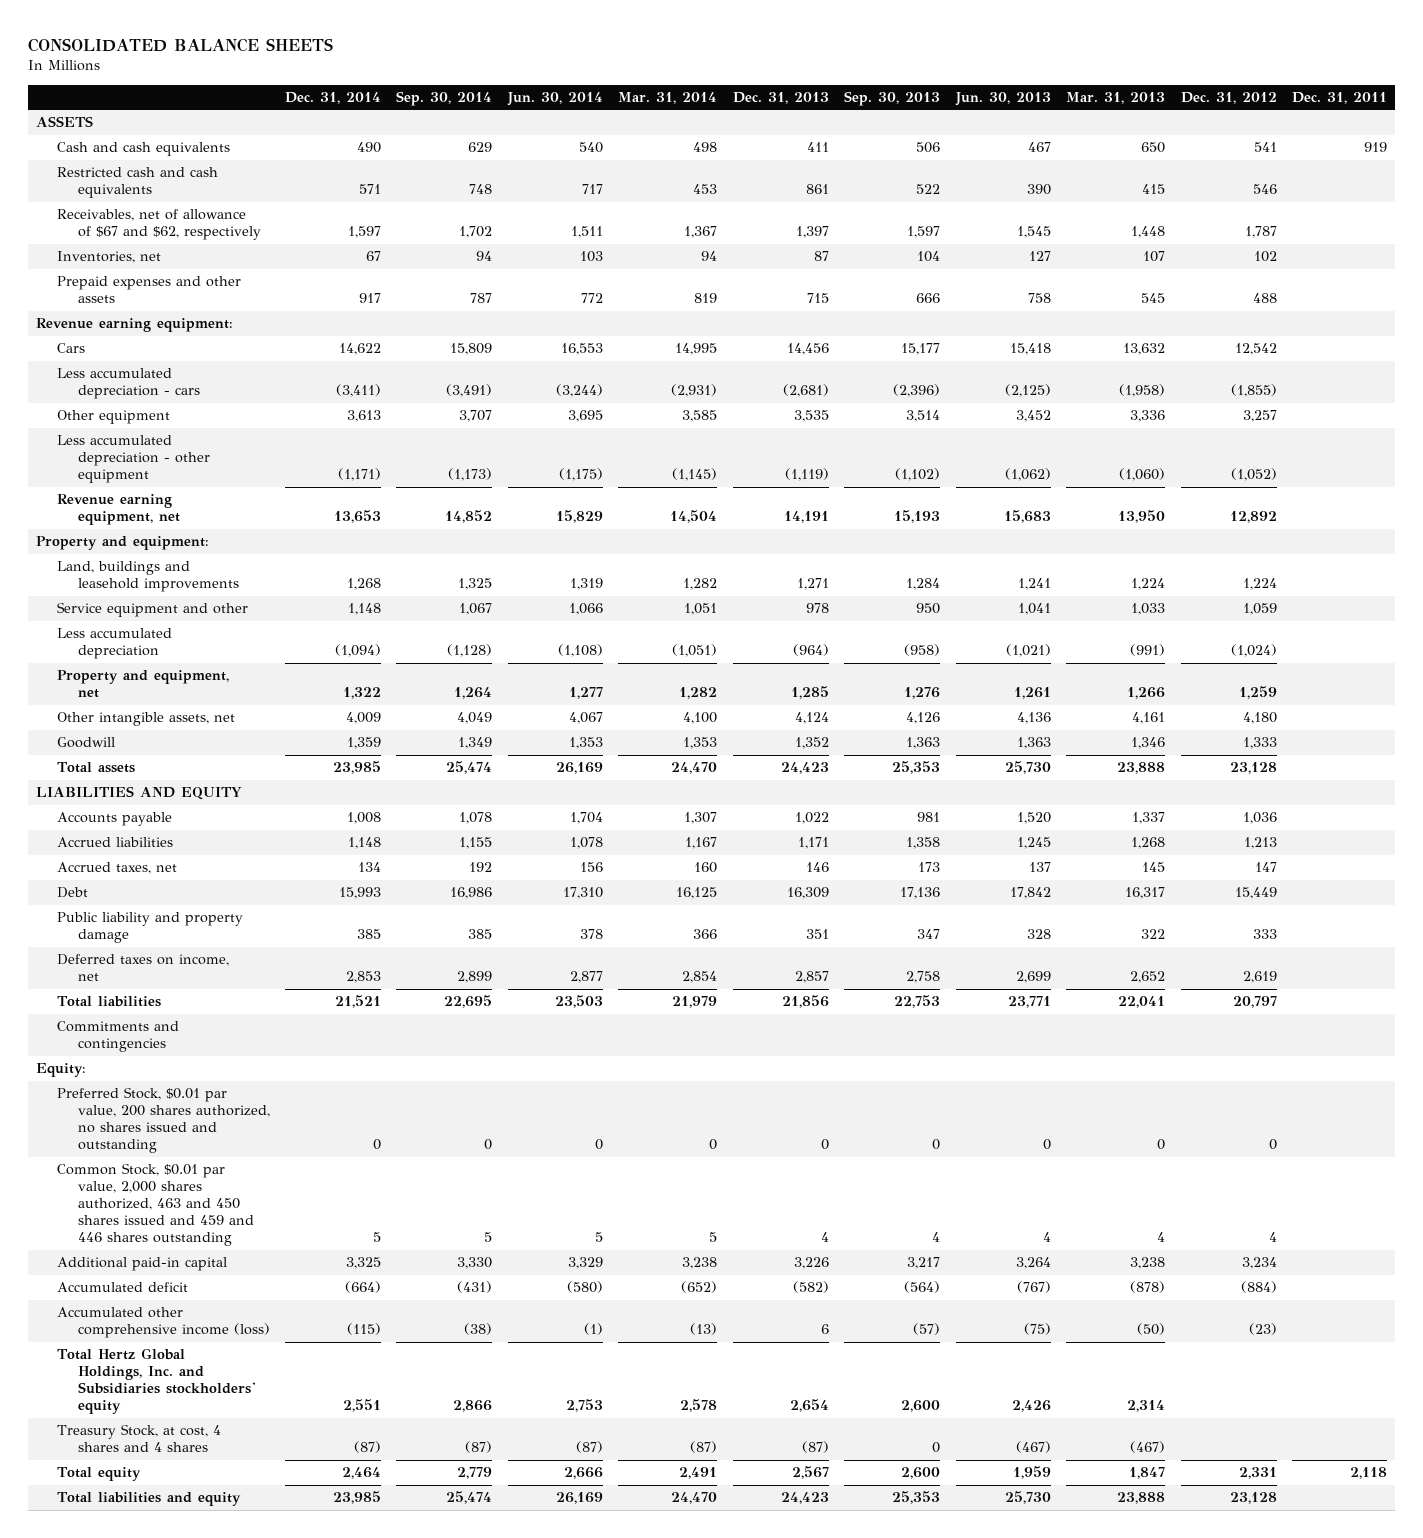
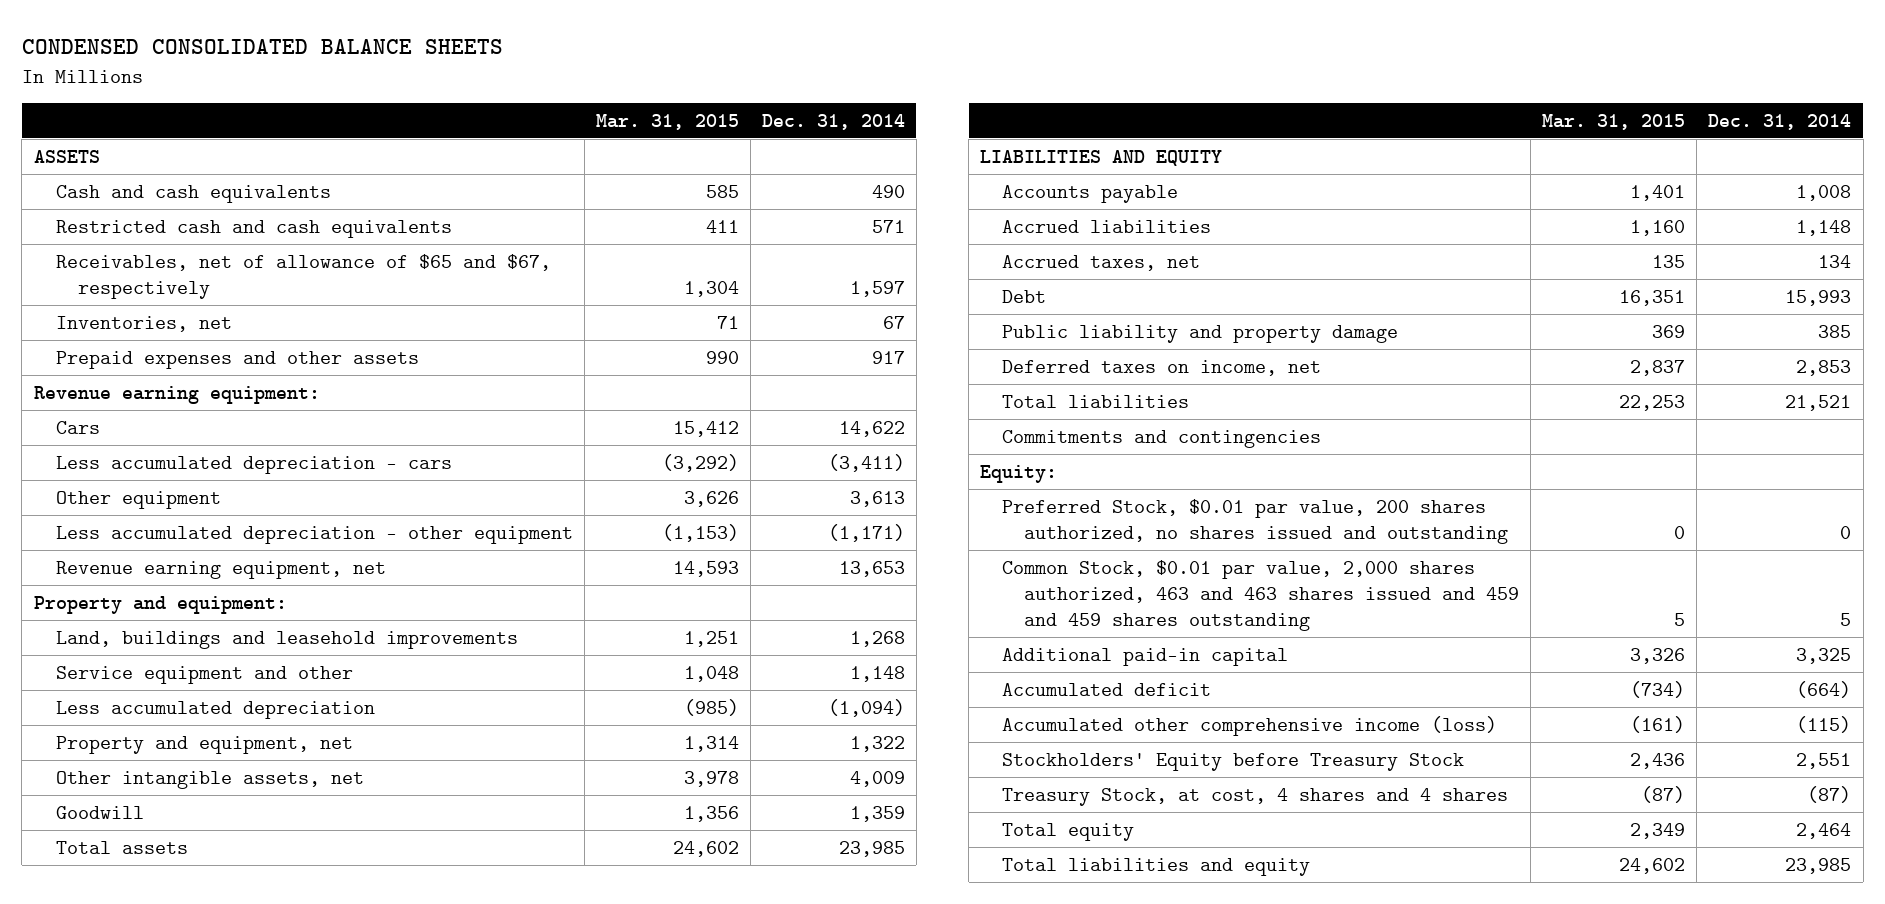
- CONSOLIDATED BALANCE SHEETS
+ CONDENSED CONSOLIDATED BALANCE SHEETS
- | Dec. 31, 2014 | Sep. 30, 2014 | Jun. 30, 2014 | Mar. 31, 2014 | Dec. 31, 2013 | Sep. 30, 2013 | Jun. 30, 2013 | Mar. 31, 2013 | Dec. 31, 2012 | Dec. 31, 2011
+ | Mar. 31, 2015 | Dec. 31, 2014
- Receivables, net of allowance of $67 and $62, respectively | 1,597 | 1,702 | 1,511 | 1,367 | 1,397 | 1,597 | 1,545 | 1,448 | 1,787 |
+ Receivables, net of allowance of $65 and $67, respectively | 1,304 | 1,597
- Common Stock, $0.01 par value, 2,000 shares authorized, 463 and 450 shares issued and 459 and 446 shares outstanding | 5 | 5 | 5 | 5 | 4 | 4 | 4 | 4 | 4 |
+ Common Stock, $0.01 par value, 2,000 shares authorized, 463 and 463 shares issued and 459 and 459 shares outstanding | 5 | 5
- Total Hertz Global Holdings, Inc. and Subsidiaries stockholders' equity | 2,551 | 2,866 | 2,753 | 2,578 | 2,654 | 2,600 | 2,426 | 2,314 | |
+ Stockholders' Equity before Treasury Stock | 2,436 | 2,551

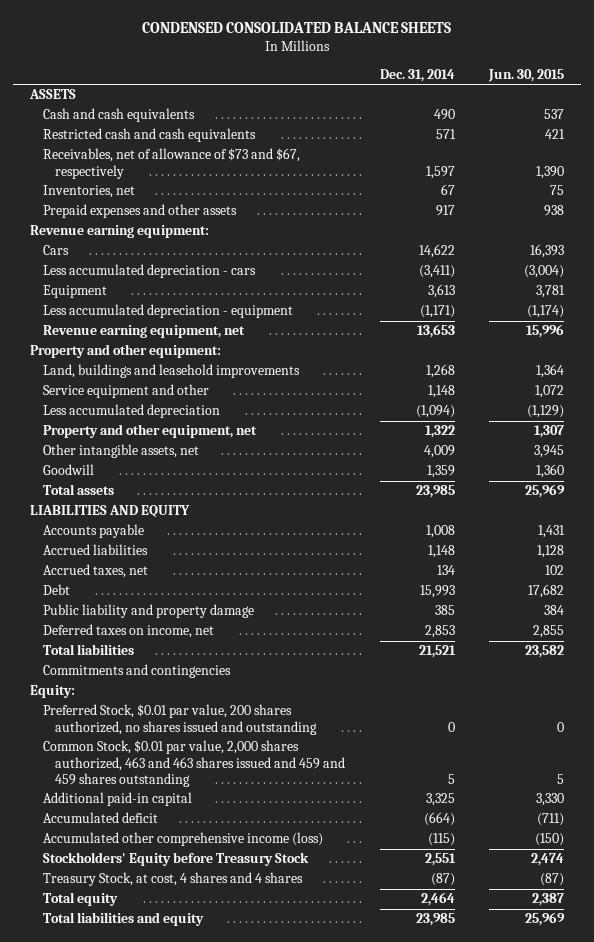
- | Mar. 31, 2015 | Dec. 31, 2014
+ | Dec. 31, 2014 | Jun. 30, 2015
- Receivables, net of allowance of $65 and $67, respectively | 1,304 | 1,597
+ Receivables, net of allowance of $73 and $67, respectively | 1,597 | 1,390
- Other equipment | 3,626 | 3,613
- Less accumulated depreciation - other equipment | (1,153) | (1,171)
+ Equipment | 3,613 | 3,781
+ Less accumulated depreciation - equipment | (1,171) | (1,174)
- Property and equipment:
+ Property and other equipment:
- Property and equipment, net | 1,314 | 1,322
+ Property and other equipment, net | 1,322 | 1,307

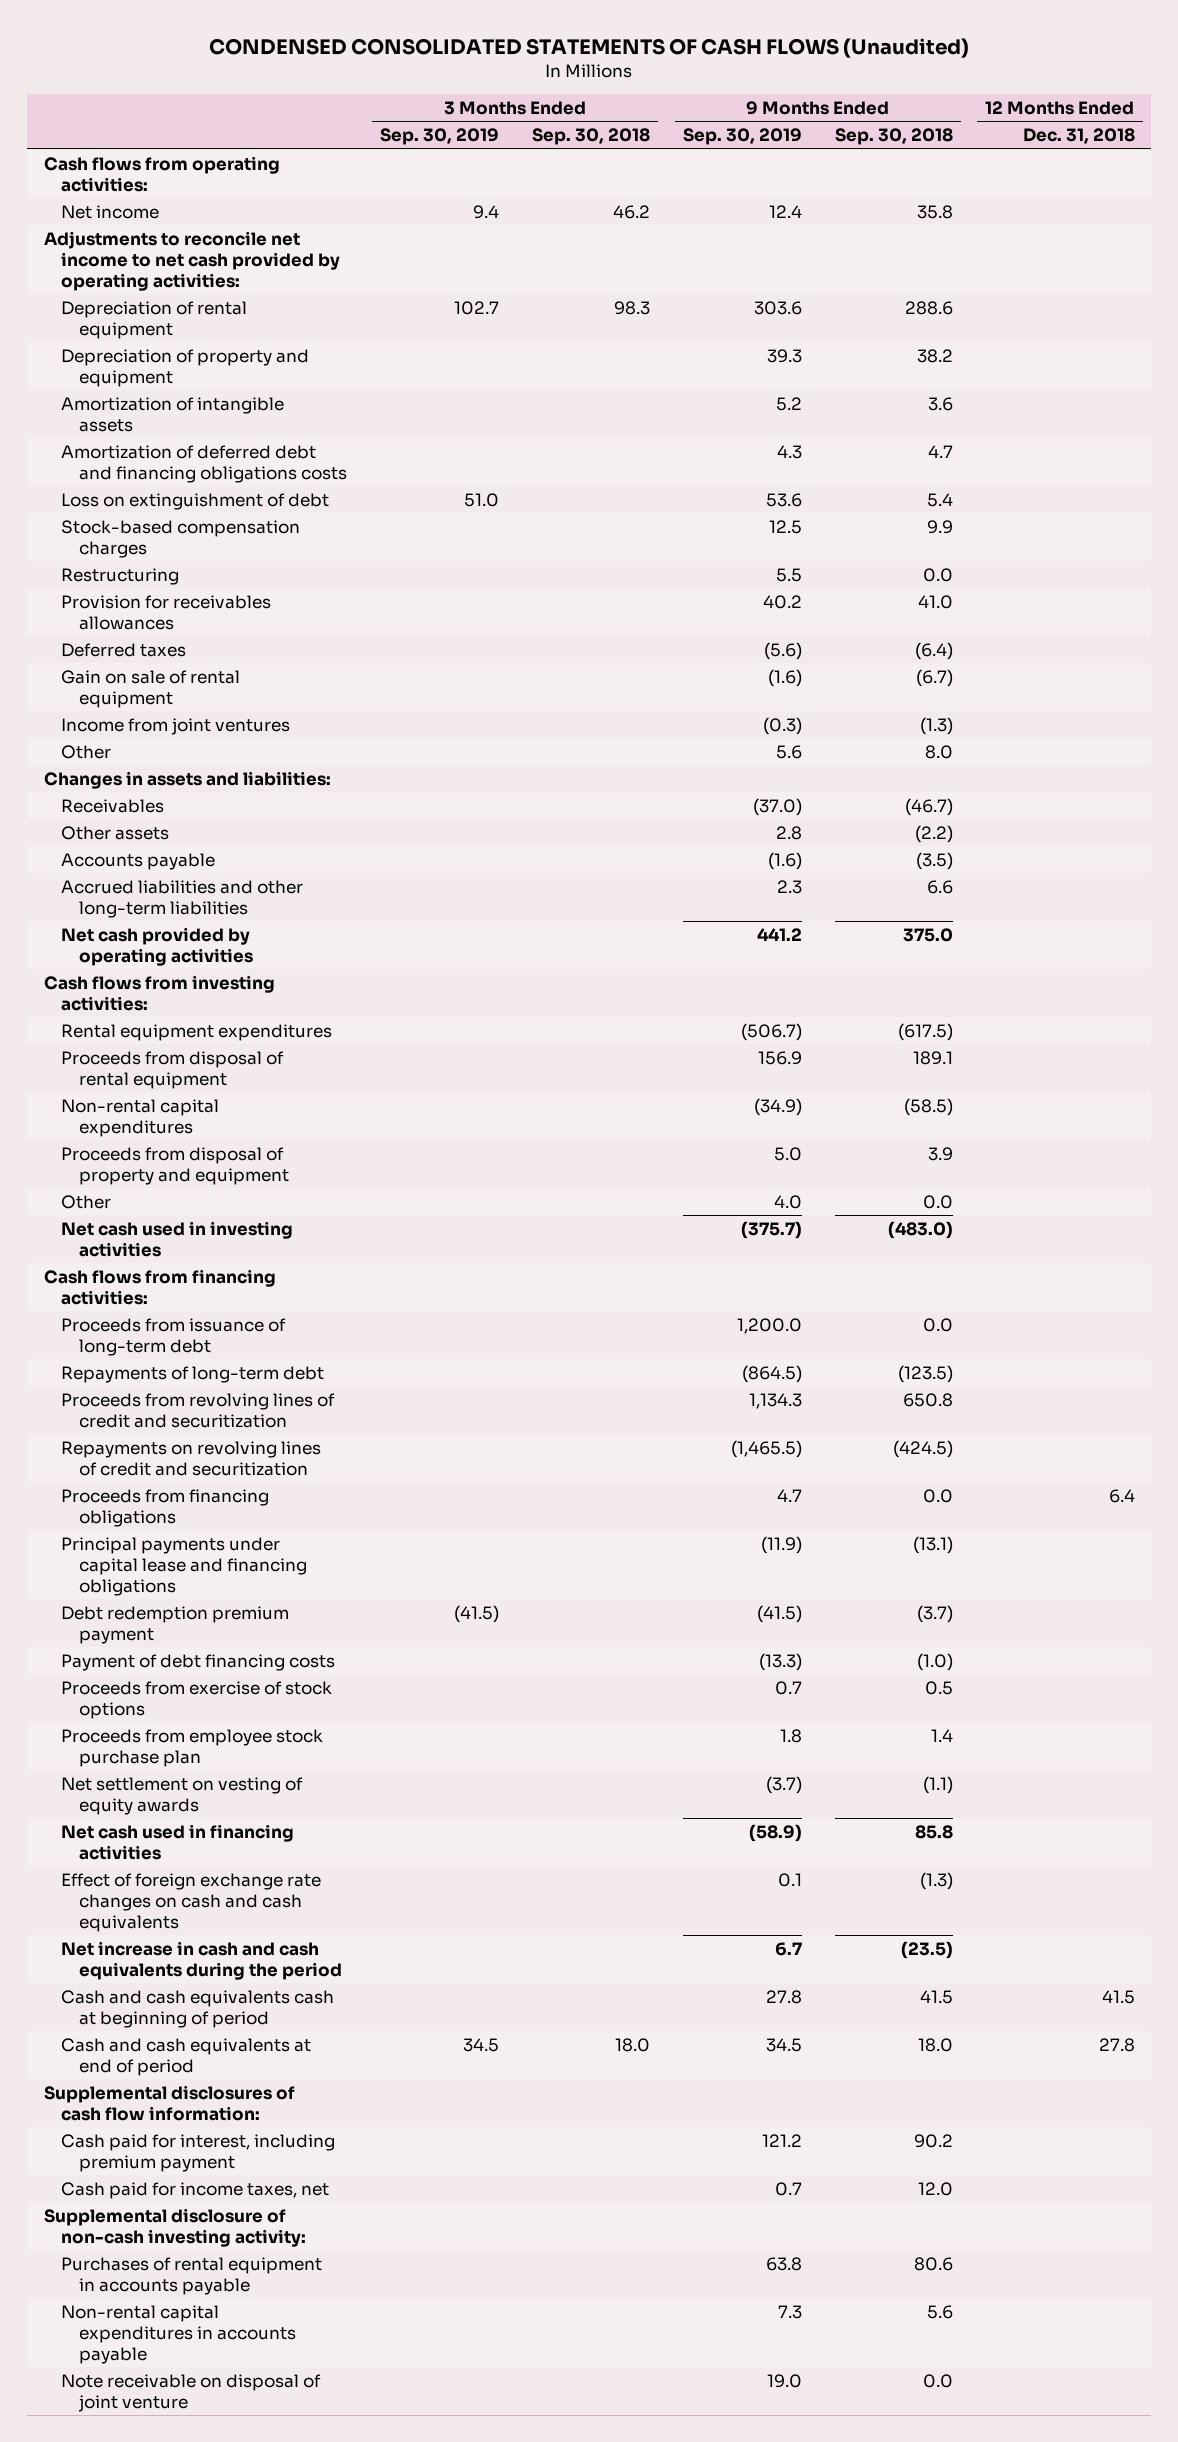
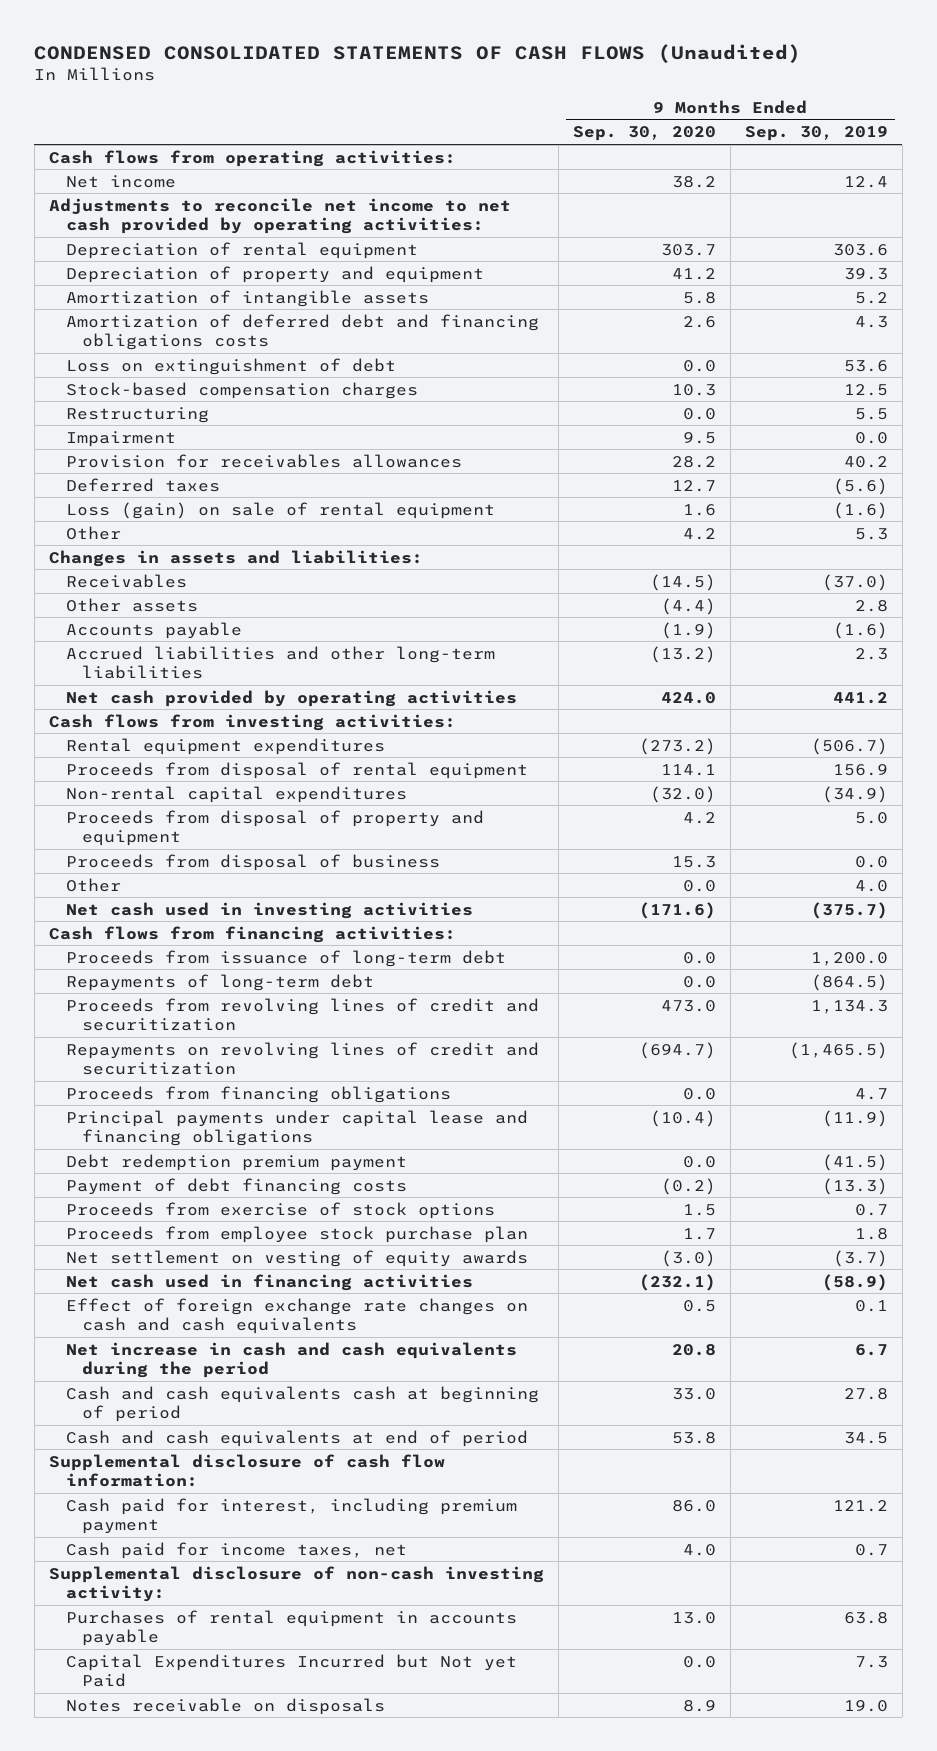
- | 3 Months Ended Sep. 30, 2019 | 3 Months Ended Sep. 30, 2018 | 9 Months Ended Sep. 30, 2019 | 9 Months Ended Sep. 30, 2018 | 12 Months Ended Dec. 31, 2018
+ | 9 Months Ended Sep. 30, 2020 | 9 Months Ended Sep. 30, 2019
+ Impairment | 9.5 | 0.0
- Gain on sale of rental equipment | | | (1.6) | (6.7) |
- Income from joint ventures | | | (0.3) | (1.3) |
- Other | | | 5.6 | 8.0 |
+ Loss (gain) on sale of rental equipment | 1.6 | (1.6)
+ Other | 4.2 | 5.3
+ Proceeds from disposal of business | 15.3 | 0.0
- Supplemental disclosures of cash flow information:
+ Supplemental disclosure of cash flow information:
- Non-rental capital expenditures in accounts payable | | | 7.3 | 5.6 |
- Note receivable on disposal of joint venture | | | 19.0 | 0.0 |
+ Capital Expenditures Incurred but Not yet Paid | 0.0 | 7.3
+ Notes receivable on disposals | 8.9 | 19.0

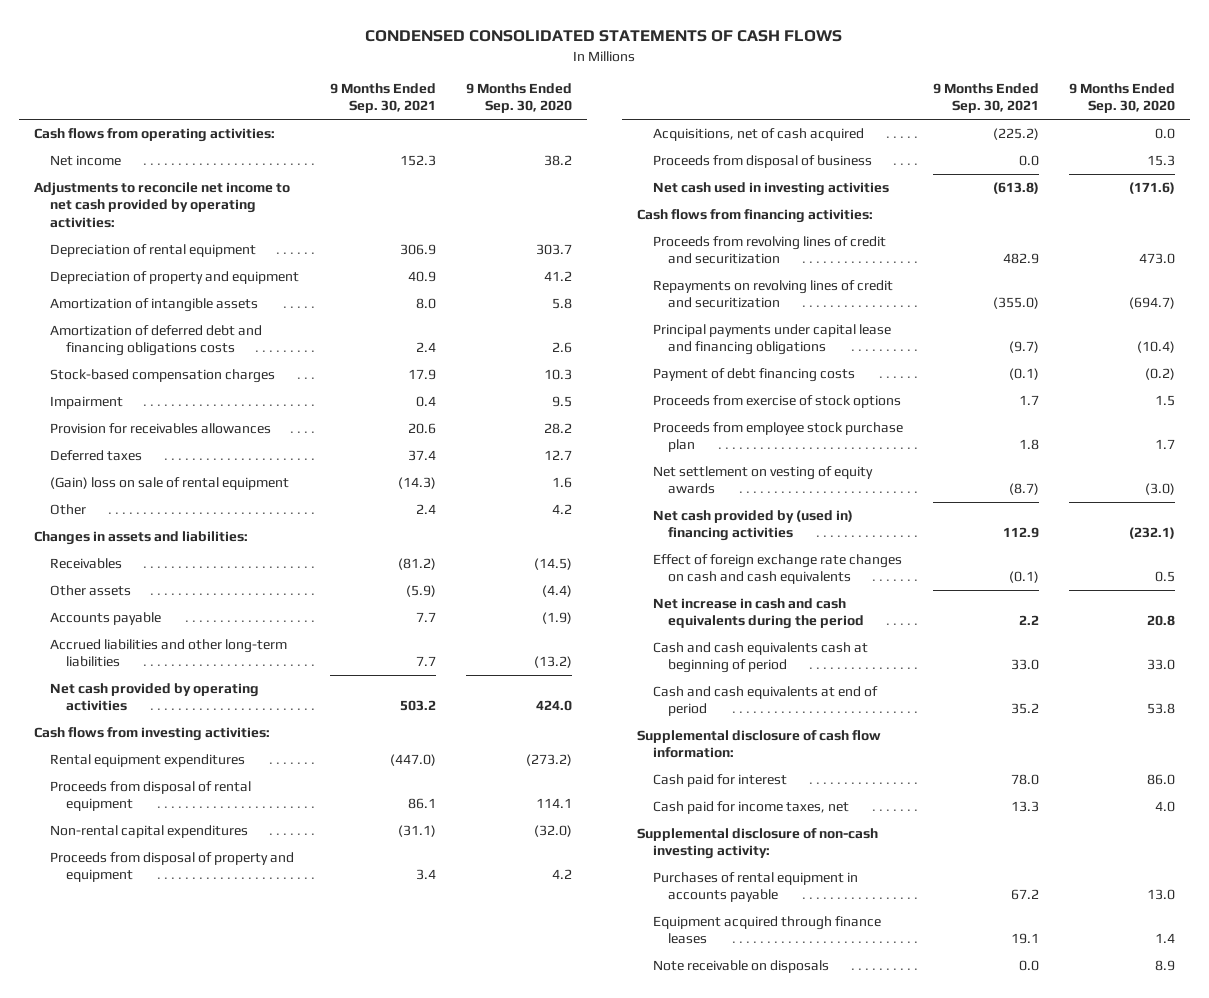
- CONDENSED CONSOLIDATED STATEMENTS OF CASH FLOWS (Unaudited)
+ CONDENSED CONSOLIDATED STATEMENTS OF CASH FLOWS
- | 9 Months Ended Sep. 30, 2020 | 9 Months Ended Sep. 30, 2019
+ | 9 Months Ended Sep. 30, 2021 | 9 Months Ended Sep. 30, 2020
- Loss on extinguishment of debt | 0.0 | 53.6
- Restructuring | 0.0 | 5.5
- Loss (gain) on sale of rental equipment | 1.6 | (1.6)
+ (Gain) loss on sale of rental equipment | (14.3) | 1.6
+ Acquisitions, net of cash acquired | (225.2) | 0.0
- Other | 0.0 | 4.0
- Proceeds from issuance of long-term debt | 0.0 | 1,200.0
- Repayments of long-term debt | 0.0 | (864.5)
- Proceeds from financing obligations | 0.0 | 4.7
- Debt redemption premium payment | 0.0 | (41.5)
- Net cash used in financing activities | (232.1) | (58.9)
+ Net cash provided by (used in) financing activities | 112.9 | (232.1)
- Cash paid for interest, including premium payment | 86.0 | 121.2
+ Cash paid for interest | 78.0 | 86.0
- Capital Expenditures Incurred but Not yet Paid | 0.0 | 7.3
- Notes receivable on disposals | 8.9 | 19.0
+ Equipment acquired through finance leases | 19.1 | 1.4
+ Note receivable on disposals | 0.0 | 8.9

